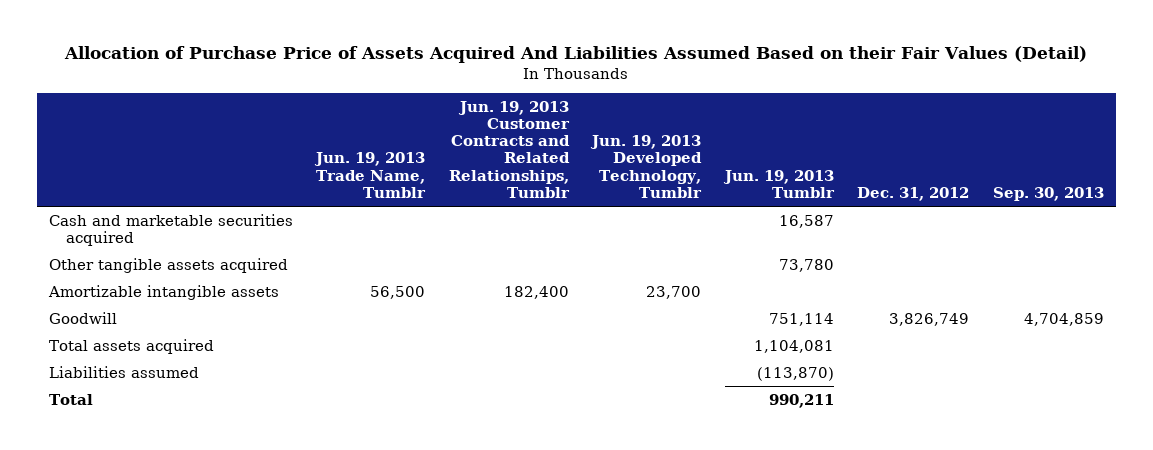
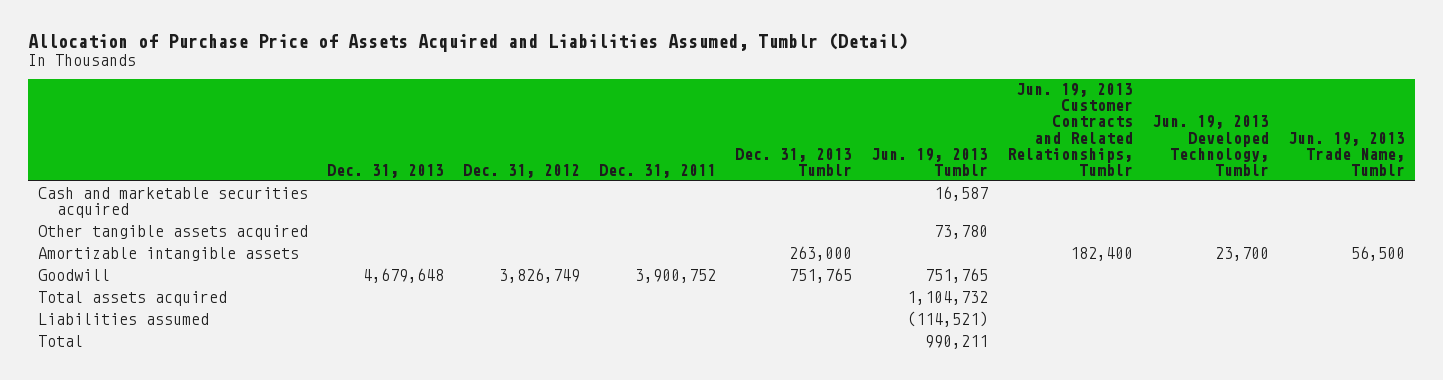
- Allocation of Purchase Price of Assets Acquired And Liabilities Assumed Based on their Fair Values (Detail)
+ Allocation of Purchase Price of Assets Acquired and Liabilities Assumed, Tumblr (Detail)
- | Jun. 19, 2013 Trade Name, Tumblr | Jun. 19, 2013 Customer Contracts and Related Relationships, Tumblr | Jun. 19, 2013 Developed Technology, Tumblr | Jun. 19, 2013 Tumblr | Dec. 31, 2012 | Sep. 30, 2013
+ | Dec. 31, 2013 | Dec. 31, 2012 | Dec. 31, 2011 | Dec. 31, 2013 Tumblr | Jun. 19, 2013 Tumblr | Jun. 19, 2013 Customer Contracts and Related Relationships, Tumblr | Jun. 19, 2013 Developed Technology, Tumblr | Jun. 19, 2013 Trade Name, Tumblr
- Goodwill | | | | 751,114 | 3,826,749 | 4,704,859
- Total assets acquired | | | | 1,104,081 | |
- Liabilities assumed | | | | (113,870) | |
+ Goodwill | 4,679,648 | 3,826,749 | 3,900,752 | 751,765 | 751,765 | | |
+ Total assets acquired | | | | | 1,104,732 | | |
+ Liabilities assumed | | | | | (114,521) | | |

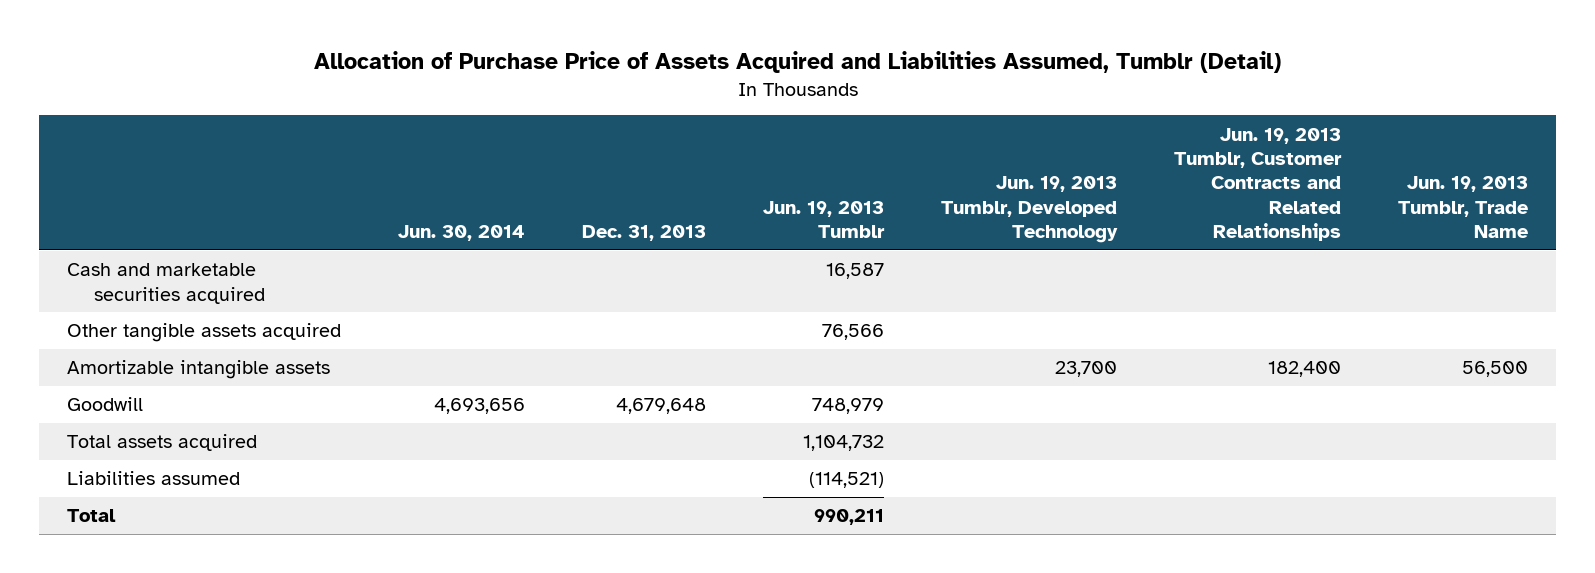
- | Dec. 31, 2013 | Dec. 31, 2012 | Dec. 31, 2011 | Dec. 31, 2013 Tumblr | Jun. 19, 2013 Tumblr | Jun. 19, 2013 Customer Contracts and Related Relationships, Tumblr | Jun. 19, 2013 Developed Technology, Tumblr | Jun. 19, 2013 Trade Name, Tumblr
+ | Jun. 30, 2014 | Dec. 31, 2013 | Jun. 19, 2013 Tumblr | Jun. 19, 2013 Tumblr, Developed Technology | Jun. 19, 2013 Tumblr, Customer Contracts and Related Relationships | Jun. 19, 2013 Tumblr, Trade Name
- Other tangible assets acquired | | | | | 73,780 | | |
+ Other tangible assets acquired | | | 76,566 | | |
- Goodwill | 4,679,648 | 3,826,749 | 3,900,752 | 751,765 | 751,765 | | |
+ Goodwill | 4,693,656 | 4,679,648 | 748,979 | | |

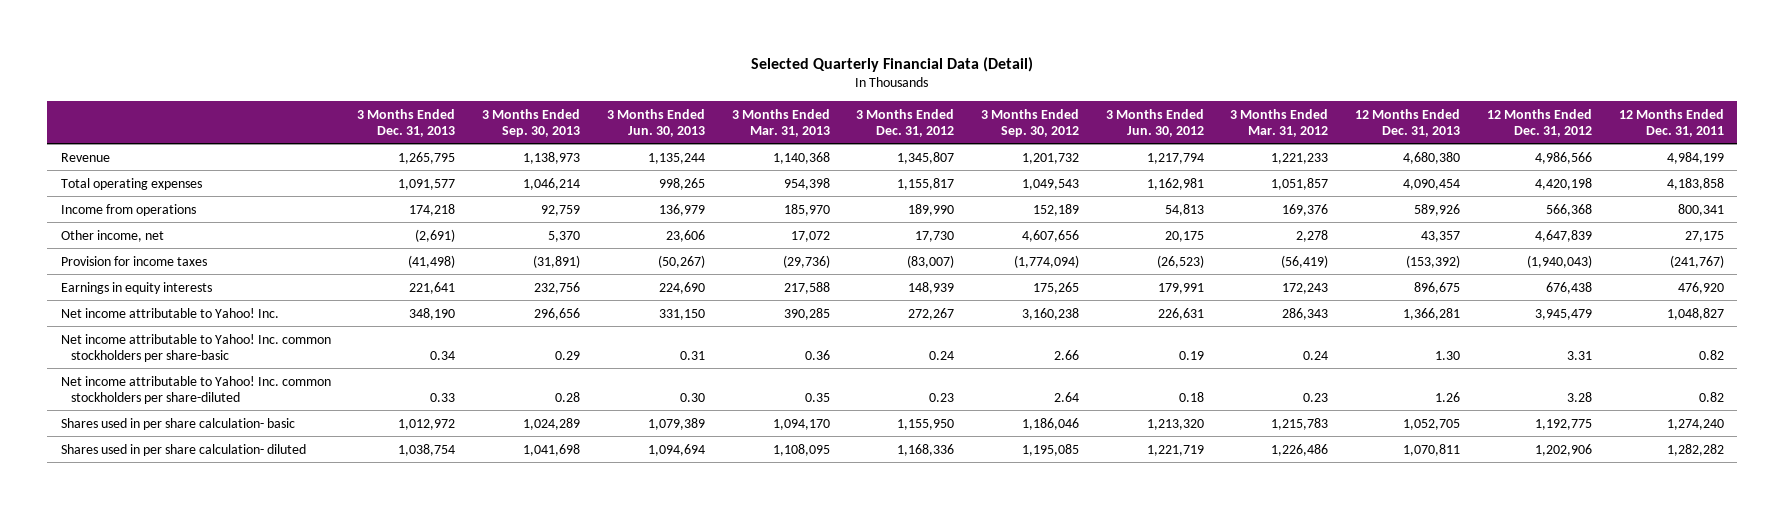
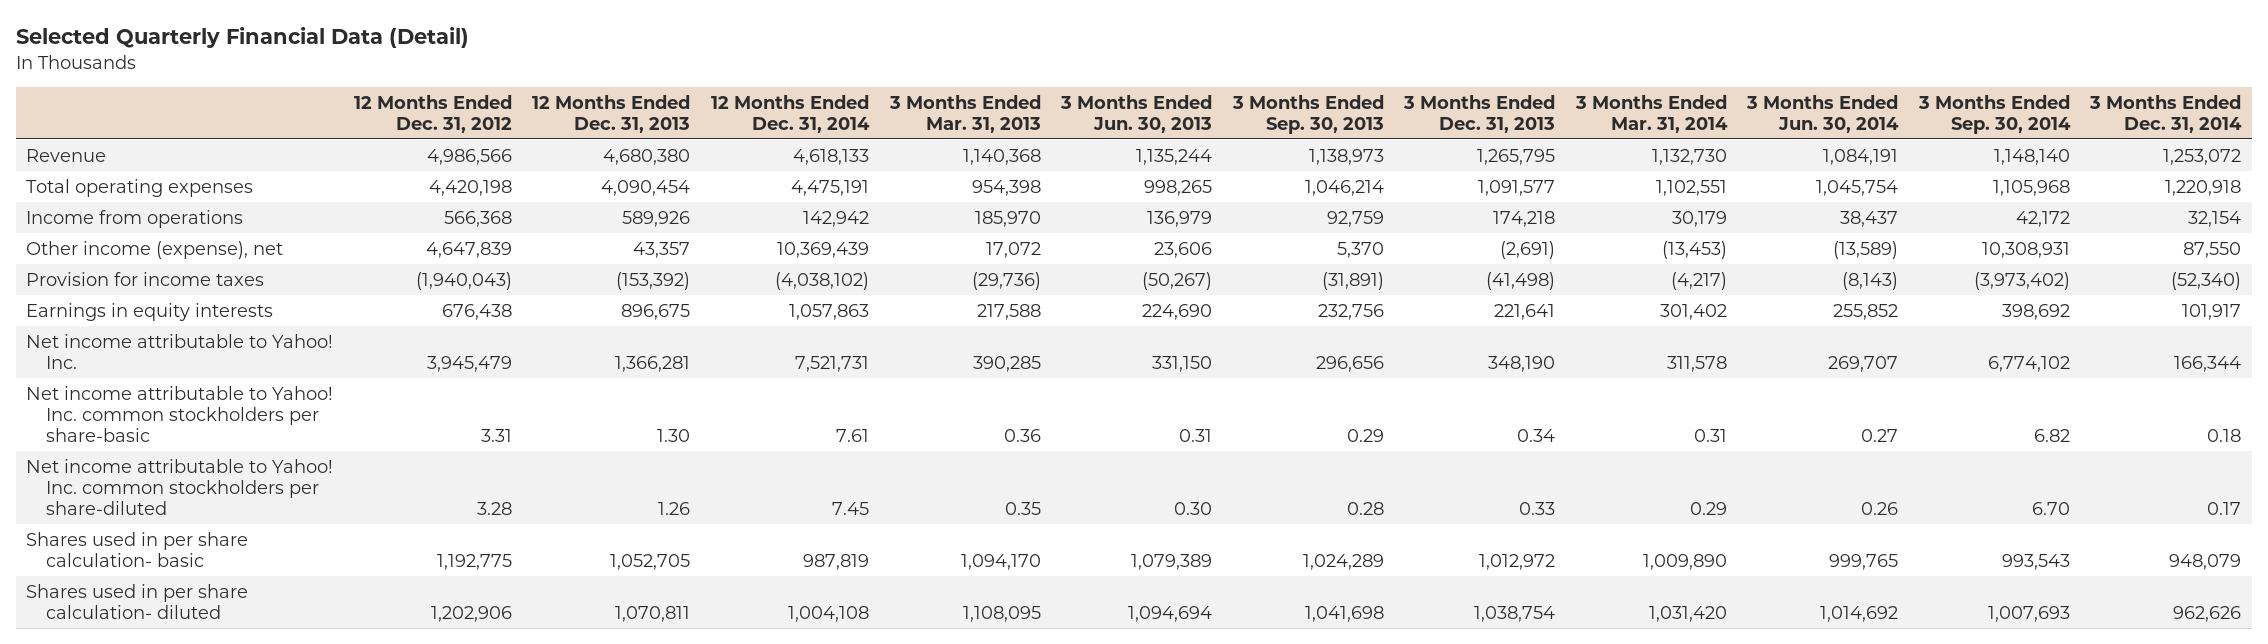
- | 3 Months Ended Dec. 31, 2013 | 3 Months Ended Sep. 30, 2013 | 3 Months Ended Jun. 30, 2013 | 3 Months Ended Mar. 31, 2013 | 3 Months Ended Dec. 31, 2012 | 3 Months Ended Sep. 30, 2012 | 3 Months Ended Jun. 30, 2012 | 3 Months Ended Mar. 31, 2012 | 12 Months Ended Dec. 31, 2013 | 12 Months Ended Dec. 31, 2012 | 12 Months Ended Dec. 31, 2011
+ | 12 Months Ended Dec. 31, 2012 | 12 Months Ended Dec. 31, 2013 | 12 Months Ended Dec. 31, 2014 | 3 Months Ended Mar. 31, 2013 | 3 Months Ended Jun. 30, 2013 | 3 Months Ended Sep. 30, 2013 | 3 Months Ended Dec. 31, 2013 | 3 Months Ended Mar. 31, 2014 | 3 Months Ended Jun. 30, 2014 | 3 Months Ended Sep. 30, 2014 | 3 Months Ended Dec. 31, 2014
- Other income, net | (2,691) | 5,370 | 23,606 | 17,072 | 17,730 | 4,607,656 | 20,175 | 2,278 | 43,357 | 4,647,839 | 27,175
+ Other income (expense), net | 4,647,839 | 43,357 | 10,369,439 | 17,072 | 23,606 | 5,370 | (2,691) | (13,453) | (13,589) | 10,308,931 | 87,550

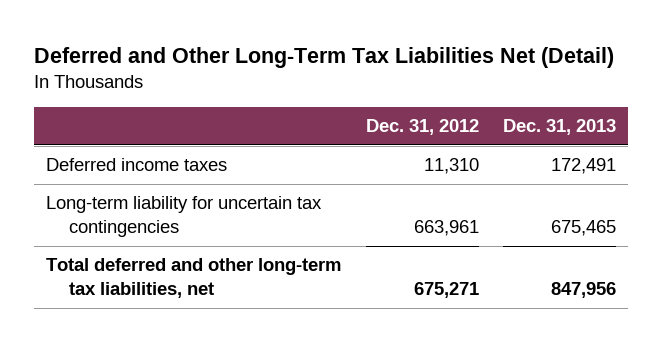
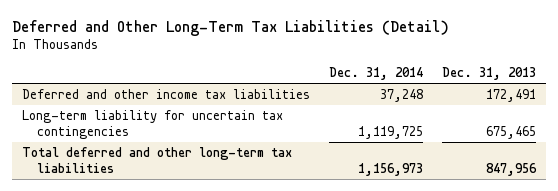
- Deferred and Other Long-Term Tax Liabilities Net (Detail)
+ Deferred and Other Long-Term Tax Liabilities (Detail)
- | Dec. 31, 2012 | Dec. 31, 2013
+ | Dec. 31, 2014 | Dec. 31, 2013
- Deferred income taxes | 11,310 | 172,491
+ Deferred and other income tax liabilities | 37,248 | 172,491
- Total deferred and other long-term tax liabilities, net | 675,271 | 847,956
+ Total deferred and other long-term tax liabilities | 1,156,973 | 847,956

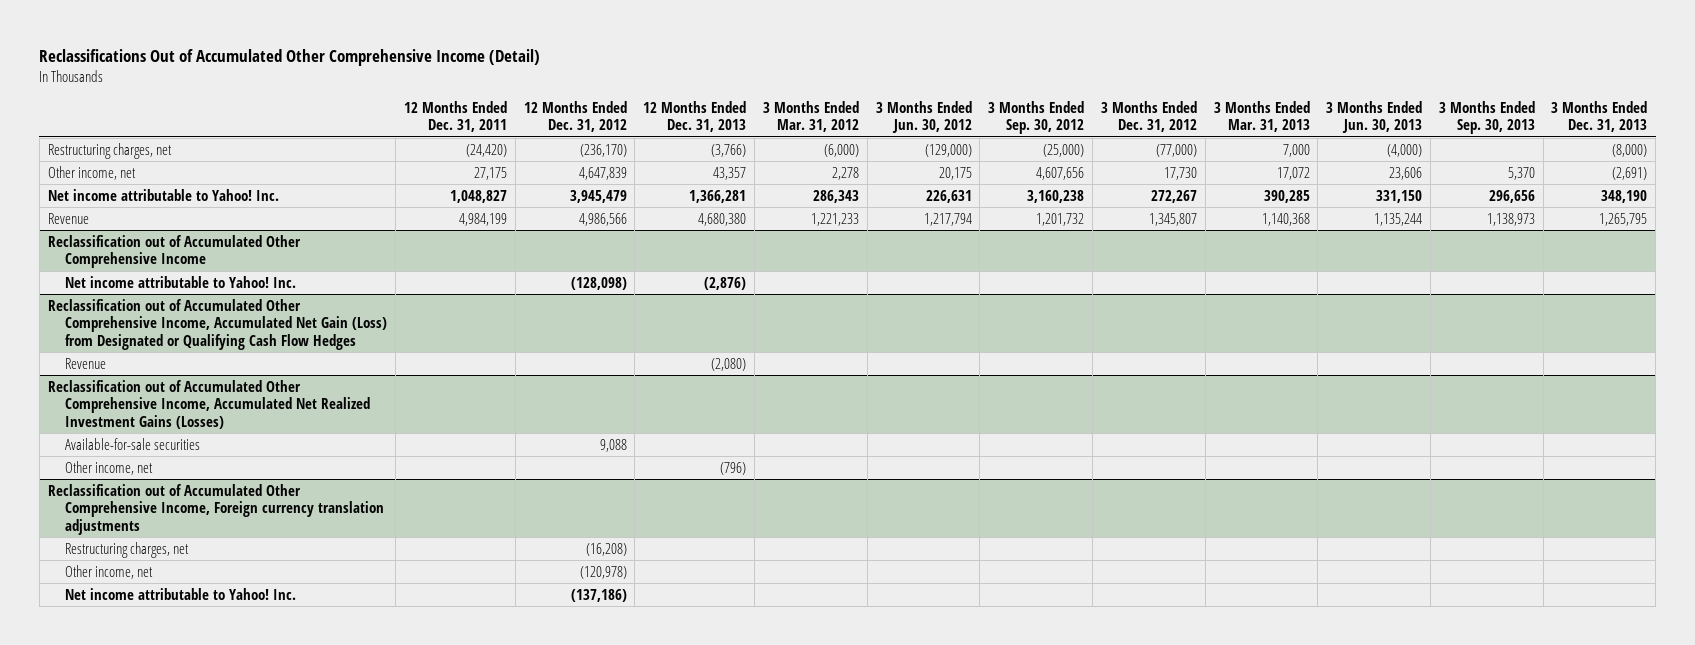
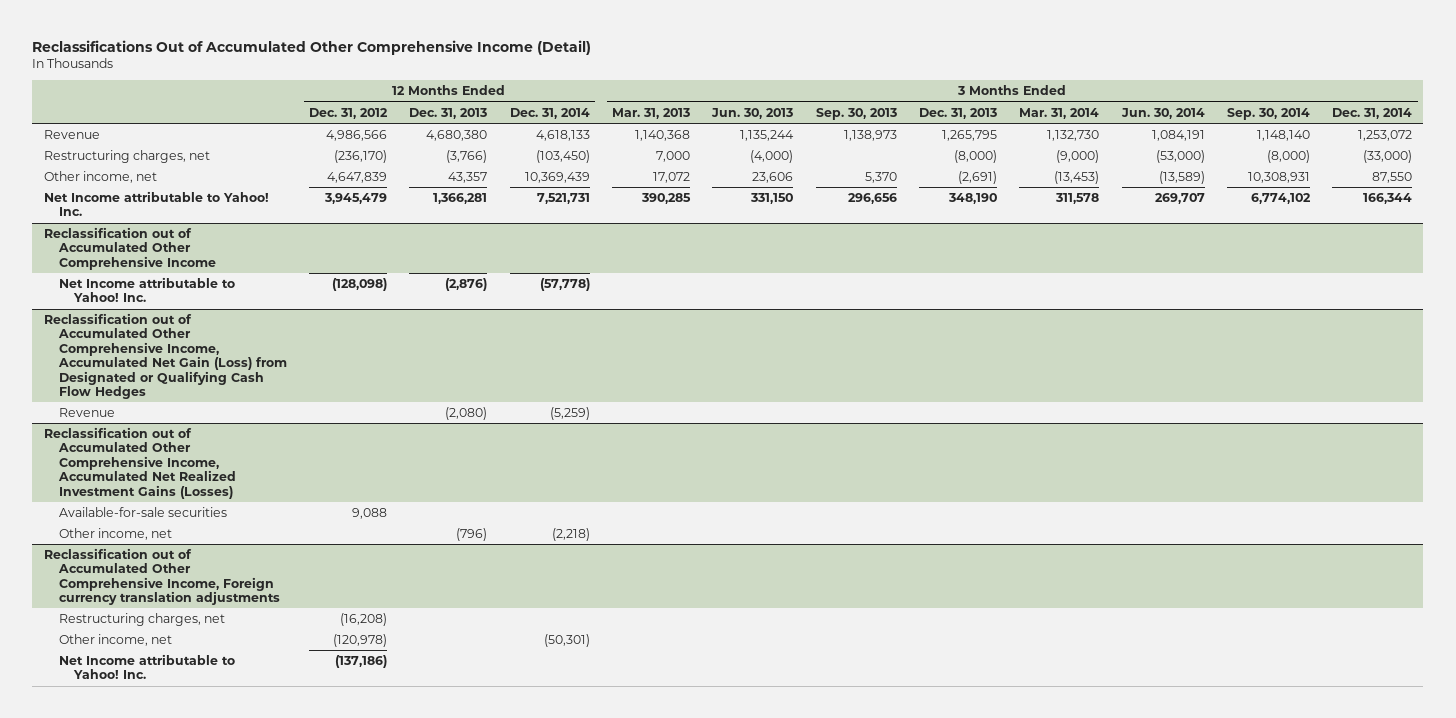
- | 12 Months Ended Dec. 31, 2011 | 12 Months Ended Dec. 31, 2012 | 12 Months Ended Dec. 31, 2013 | 3 Months Ended Mar. 31, 2012 | 3 Months Ended Jun. 30, 2012 | 3 Months Ended Sep. 30, 2012 | 3 Months Ended Dec. 31, 2012 | 3 Months Ended Mar. 31, 2013 | 3 Months Ended Jun. 30, 2013 | 3 Months Ended Sep. 30, 2013 | 3 Months Ended Dec. 31, 2013
+ | 12 Months Ended Dec. 31, 2012 | 12 Months Ended Dec. 31, 2013 | 12 Months Ended Dec. 31, 2014 | 3 Months Ended Mar. 31, 2013 | 3 Months Ended Jun. 30, 2013 | 3 Months Ended Sep. 30, 2013 | 3 Months Ended Dec. 31, 2013 | 3 Months Ended Mar. 31, 2014 | 3 Months Ended Jun. 30, 2014 | 3 Months Ended Sep. 30, 2014 | 3 Months Ended Dec. 31, 2014
moved up: Revenue | 4,986,566 | 4,680,380 | 4,618,133 | 1,140,368 | 1,135,244 | 1,138,973 | 1,265,795 | 1,132,730 | 1,084,191 | 1,148,140 | 1,253,072
- Net income attributable to Yahoo! Inc. | 1,048,827 | 3,945,479 | 1,366,281 | 286,343 | 226,631 | 3,160,238 | 272,267 | 390,285 | 331,150 | 296,656 | 348,190
+ Net Income attributable to Yahoo! Inc. | 3,945,479 | 1,366,281 | 7,521,731 | 390,285 | 331,150 | 296,656 | 348,190 | 311,578 | 269,707 | 6,774,102 | 166,344
@ Reclassification out of Accumulated Other Comprehensive Income
- Net income attributable to Yahoo! Inc. | | (128,098) | (2,876) | | | | | | | |
+ Net Income attributable to Yahoo! Inc. | (128,098) | (2,876) | (57,778) | | | | | | | |
@ Reclassification out of Accumulated Other Comprehensive Income, Foreign currency translation adjustments
- Net income attributable to Yahoo! Inc. | | (137,186) | | | | | | | | |
+ Net Income attributable to Yahoo! Inc. | (137,186) | | | | | | | | | |

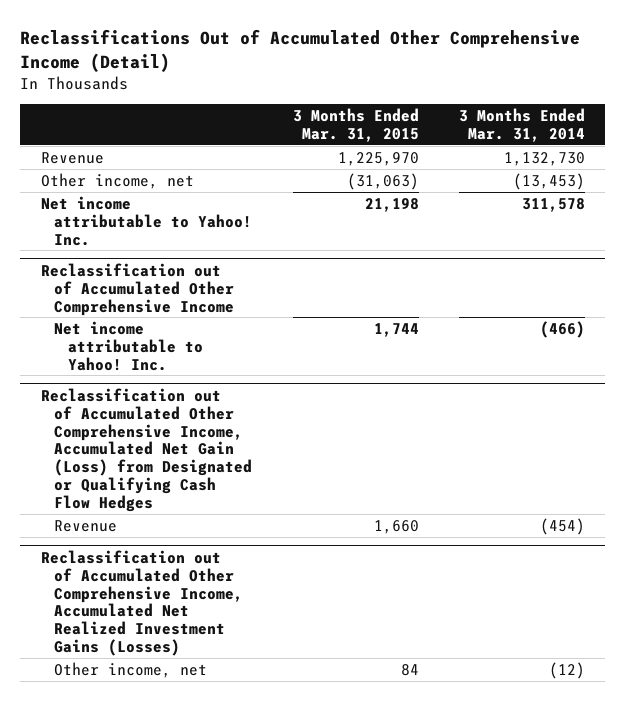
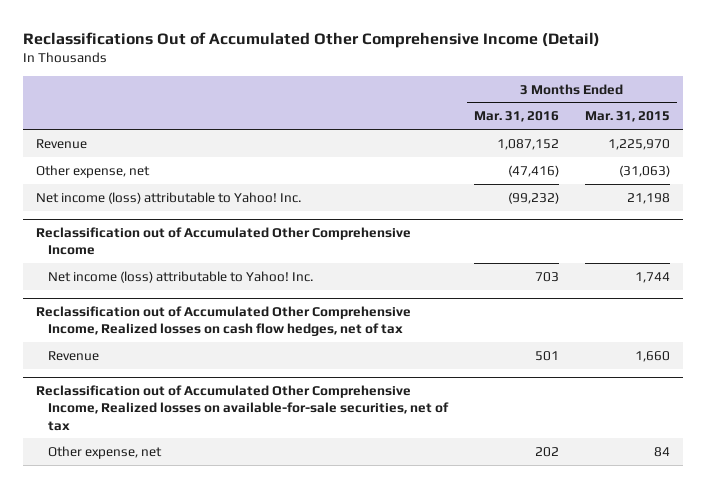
- | 3 Months Ended Mar. 31, 2015 | 3 Months Ended Mar. 31, 2014
+ | 3 Months Ended Mar. 31, 2016 | 3 Months Ended Mar. 31, 2015
- Other income, net | (31,063) | (13,453)
- Net income attributable to Yahoo! Inc. | 21,198 | 311,578
+ Other expense, net | (47,416) | (31,063)
+ Net income (loss) attributable to Yahoo! Inc. | (99,232) | 21,198
@ Reclassification out of Accumulated Other Comprehensive Income
- Net income attributable to Yahoo! Inc. | 1,744 | (466)
- Reclassification out of Accumulated Other Comprehensive Income, Accumulated Net Gain (Loss) from Designated or Qualifying Cash Flow Hedges
@ Reclassification out of Accumulated Other Comprehensive Income
+ Net income (loss) attributable to Yahoo! Inc. | 703 | 1,744
+ Reclassification out of Accumulated Other Comprehensive Income, Realized losses on cash flow hedges, net of tax
- Reclassification out of Accumulated Other Comprehensive Income, Accumulated Net Realized Investment Gains (Losses)
- Other income, net | 84 | (12)
+ Reclassification out of Accumulated Other Comprehensive Income, Realized losses on available-for-sale securities, net of tax
+ Other expense, net | 202 | 84

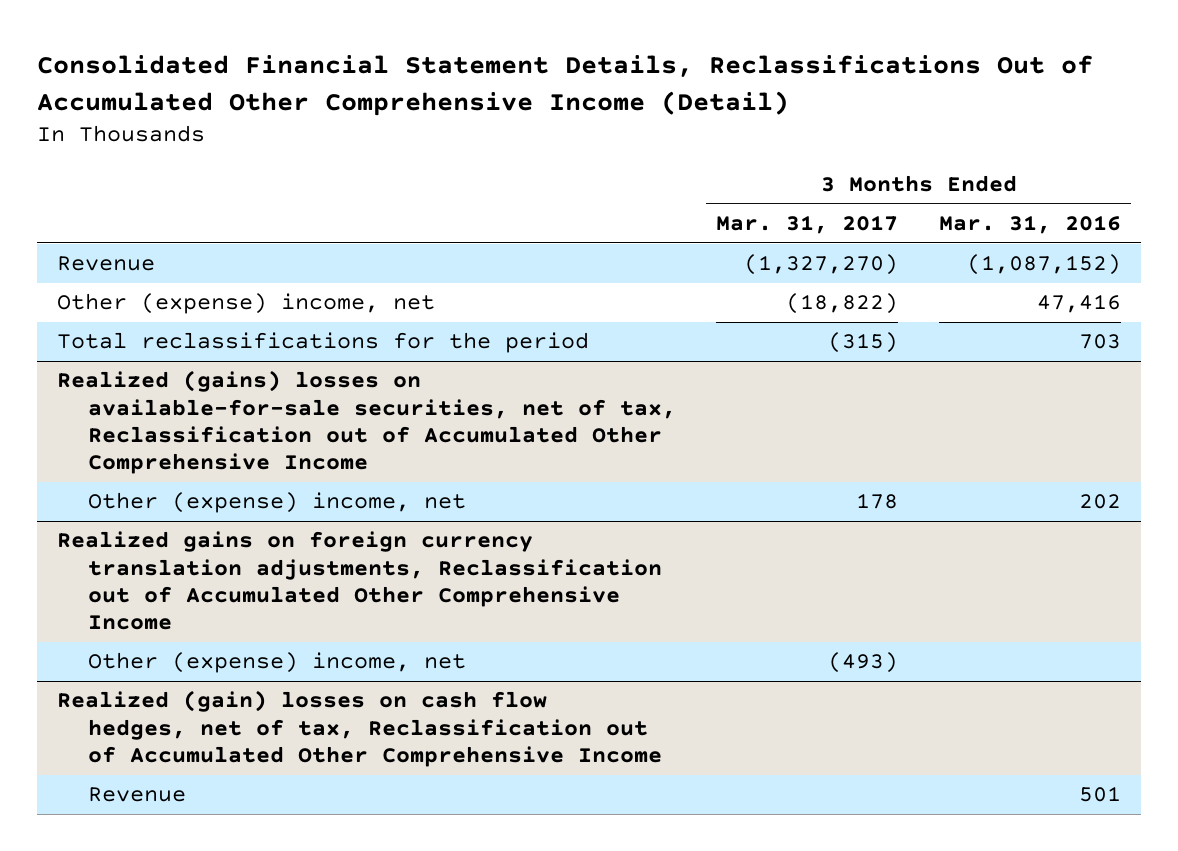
- Reclassifications Out of Accumulated Other Comprehensive Income (Detail)
+ Consolidated Financial Statement Details, Reclassifications Out of Accumulated Other Comprehensive Income (Detail)
- | 3 Months Ended Mar. 31, 2016 | 3 Months Ended Mar. 31, 2015
+ | 3 Months Ended Mar. 31, 2017 | 3 Months Ended Mar. 31, 2016
- Revenue | 1,087,152 | 1,225,970
- Other expense, net | (47,416) | (31,063)
- Net income (loss) attributable to Yahoo! Inc. | (99,232) | 21,198
- Reclassification out of Accumulated Other Comprehensive Income
- Net income (loss) attributable to Yahoo! Inc. | 703 | 1,744
- Reclassification out of Accumulated Other Comprehensive Income, Realized losses on cash flow hedges, net of tax
+ Revenue | (1,327,270) | (1,087,152)
+ Other (expense) income, net | (18,822) | 47,416
+ Total reclassifications for the period | (315) | 703
+ Realized (gains) losses on available-for-sale securities, net of tax, Reclassification out of Accumulated Other Comprehensive Income
+ Other (expense) income, net | 178 | 202
+ Realized gains on foreign currency translation adjustments, Reclassification out of Accumulated Other Comprehensive Income
+ Other (expense) income, net | (493) |
+ Realized (gain) losses on cash flow hedges, net of tax, Reclassification out of Accumulated Other Comprehensive Income
- Reclassification out of Accumulated Other Comprehensive Income, Realized losses on available-for-sale securities, net of tax
- Other expense, net | 202 | 84

